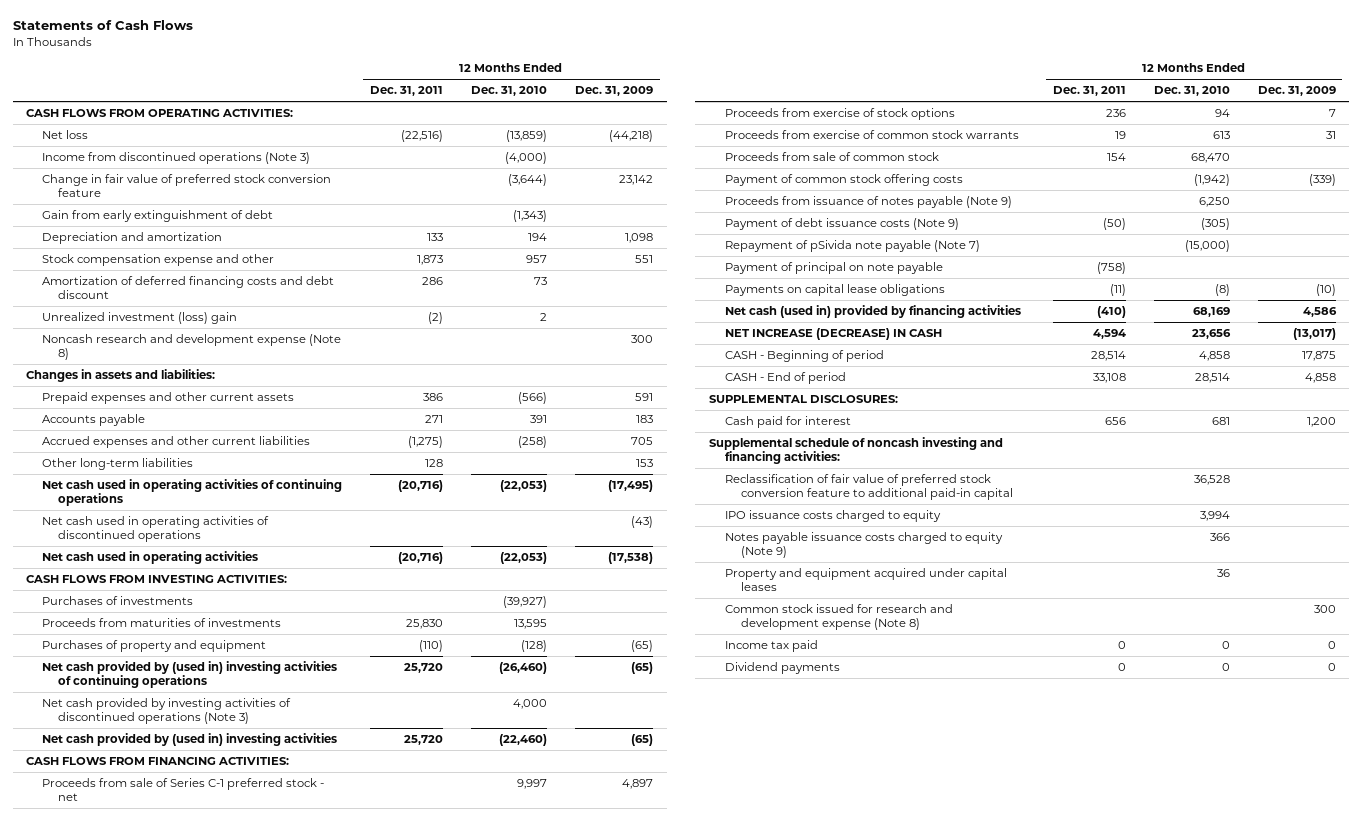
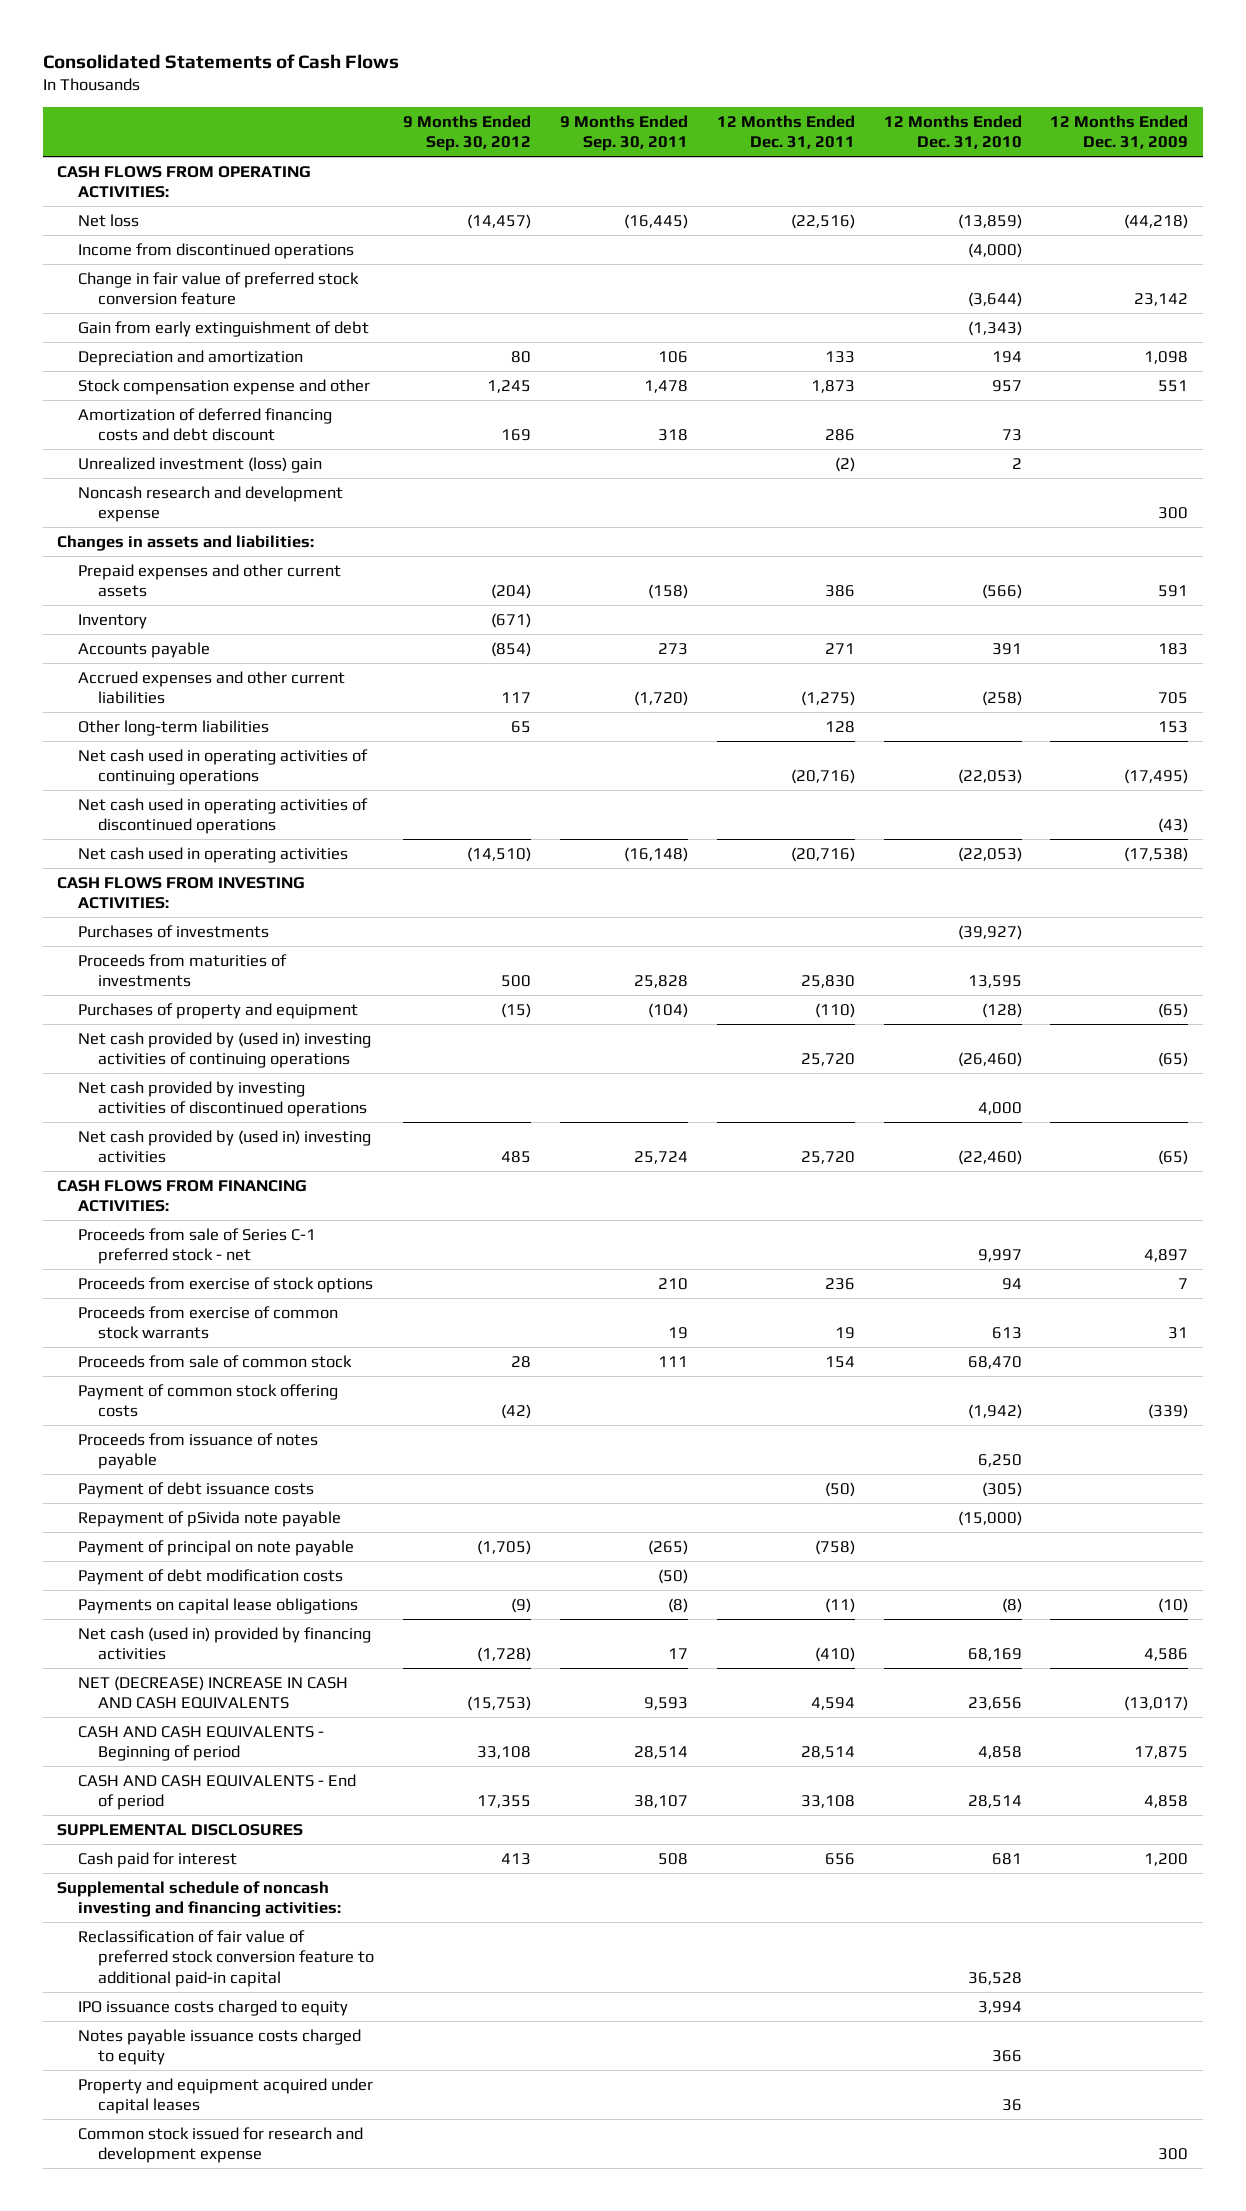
- Statements of Cash Flows
+ Consolidated Statements of Cash Flows
- | 12 Months Ended Dec. 31, 2011 | 12 Months Ended Dec. 31, 2010 | 12 Months Ended Dec. 31, 2009
+ | 9 Months Ended Sep. 30, 2012 | 9 Months Ended Sep. 30, 2011 | 12 Months Ended Dec. 31, 2011 | 12 Months Ended Dec. 31, 2010 | 12 Months Ended Dec. 31, 2009
- Income from discontinued operations (Note 3) | | (4,000) |
+ Income from discontinued operations | | | | (4,000) |
- Noncash research and development expense (Note 8) | | | 300
+ Noncash research and development expense | | | | | 300
+ Inventory | (671) | | | |
- Net cash provided by investing activities of discontinued operations (Note 3) | | 4,000 |
+ Net cash provided by investing activities of discontinued operations | | | | 4,000 |
- Proceeds from issuance of notes payable (Note 9) | | 6,250 |
- Payment of debt issuance costs (Note 9) | (50) | (305) |
- Repayment of pSivida note payable (Note 7) | | (15,000) |
+ Proceeds from issuance of notes payable | | | | 6,250 |
+ Payment of debt issuance costs | | | (50) | (305) |
+ Repayment of pSivida note payable | | | | (15,000) |
+ Payment of debt modification costs | | (50) | | |
- NET INCREASE (DECREASE) IN CASH | 4,594 | 23,656 | (13,017)
- CASH - Beginning of period | 28,514 | 4,858 | 17,875
- CASH - End of period | 33,108 | 28,514 | 4,858
- SUPPLEMENTAL DISCLOSURES:
+ NET (DECREASE) INCREASE IN CASH AND CASH EQUIVALENTS | (15,753) | 9,593 | 4,594 | 23,656 | (13,017)
+ CASH AND CASH EQUIVALENTS - Beginning of period | 33,108 | 28,514 | 28,514 | 4,858 | 17,875
+ CASH AND CASH EQUIVALENTS - End of period | 17,355 | 38,107 | 33,108 | 28,514 | 4,858
+ SUPPLEMENTAL DISCLOSURES
- Notes payable issuance costs charged to equity (Note 9) | | 366 |
+ Notes payable issuance costs charged to equity | | | | 366 |
- Common stock issued for research and development expense (Note 8) | | | 300
- Income tax paid | 0 | 0 | 0
- Dividend payments | 0 | 0 | 0
+ Common stock issued for research and development expense | | | | | 300

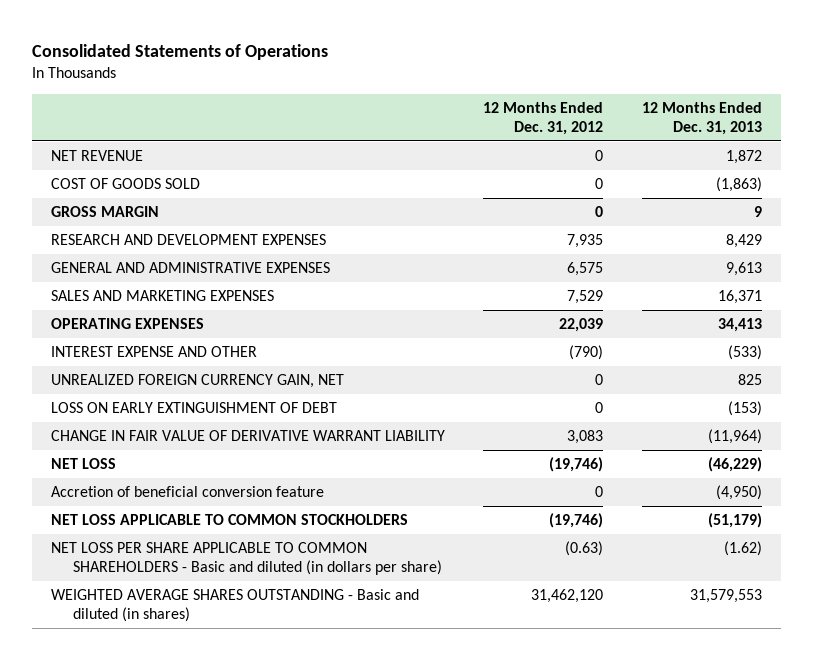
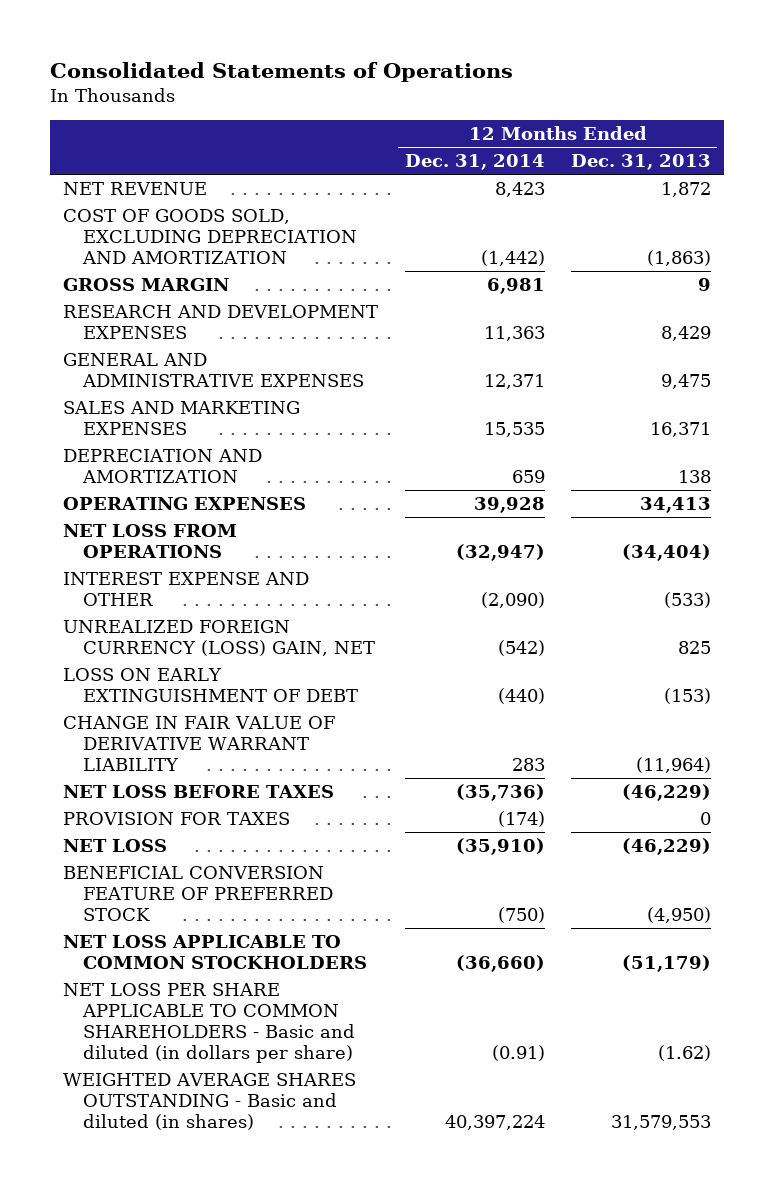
- | 12 Months Ended Dec. 31, 2012 | 12 Months Ended Dec. 31, 2013
+ | 12 Months Ended Dec. 31, 2014 | 12 Months Ended Dec. 31, 2013
- COST OF GOODS SOLD | 0 | (1,863)
+ COST OF GOODS SOLD, EXCLUDING DEPRECIATION AND AMORTIZATION | (1,442) | (1,863)
- GENERAL AND ADMINISTRATIVE EXPENSES | 6,575 | 9,613
+ GENERAL AND ADMINISTRATIVE EXPENSES | 12,371 | 9,475
+ DEPRECIATION AND AMORTIZATION | 659 | 138
+ NET LOSS FROM OPERATIONS | (32,947) | (34,404)
- UNREALIZED FOREIGN CURRENCY GAIN, NET | 0 | 825
+ UNREALIZED FOREIGN CURRENCY (LOSS) GAIN, NET | (542) | 825
+ NET LOSS BEFORE TAXES | (35,736) | (46,229)
+ PROVISION FOR TAXES | (174) | 0
- Accretion of beneficial conversion feature | 0 | (4,950)
+ BENEFICIAL CONVERSION FEATURE OF PREFERRED STOCK | (750) | (4,950)

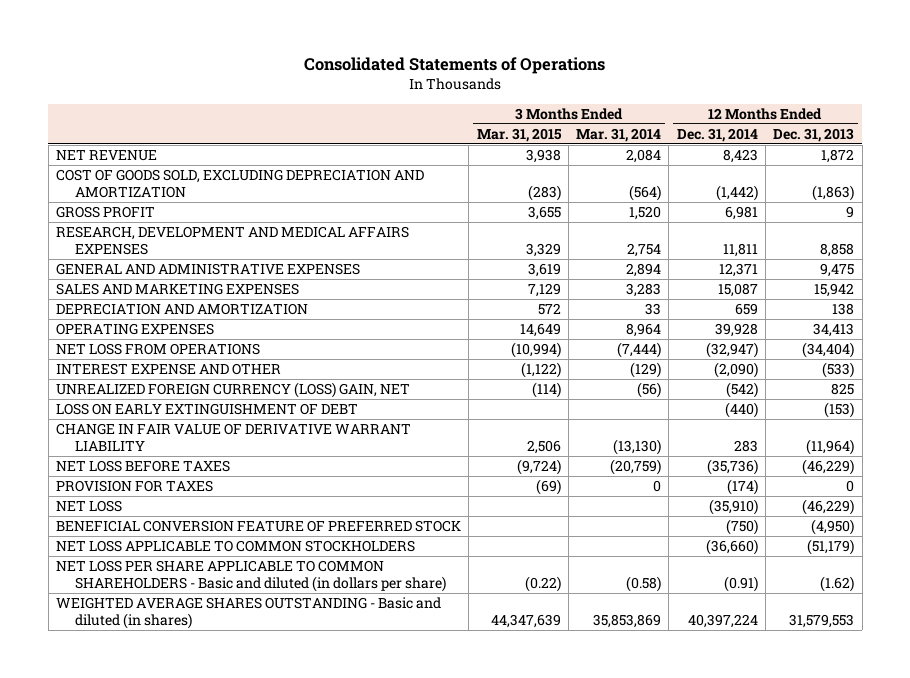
- | 12 Months Ended Dec. 31, 2014 | 12 Months Ended Dec. 31, 2013
+ | 3 Months Ended Mar. 31, 2015 | 3 Months Ended Mar. 31, 2014 | 12 Months Ended Dec. 31, 2014 | 12 Months Ended Dec. 31, 2013
- GROSS MARGIN | 6,981 | 9
- RESEARCH AND DEVELOPMENT EXPENSES | 11,363 | 8,429
+ GROSS PROFIT | 3,655 | 1,520 | 6,981 | 9
+ RESEARCH, DEVELOPMENT AND MEDICAL AFFAIRS EXPENSES | 3,329 | 2,754 | 11,811 | 8,858
- SALES AND MARKETING EXPENSES | 15,535 | 16,371
+ SALES AND MARKETING EXPENSES | 7,129 | 3,283 | 15,087 | 15,942

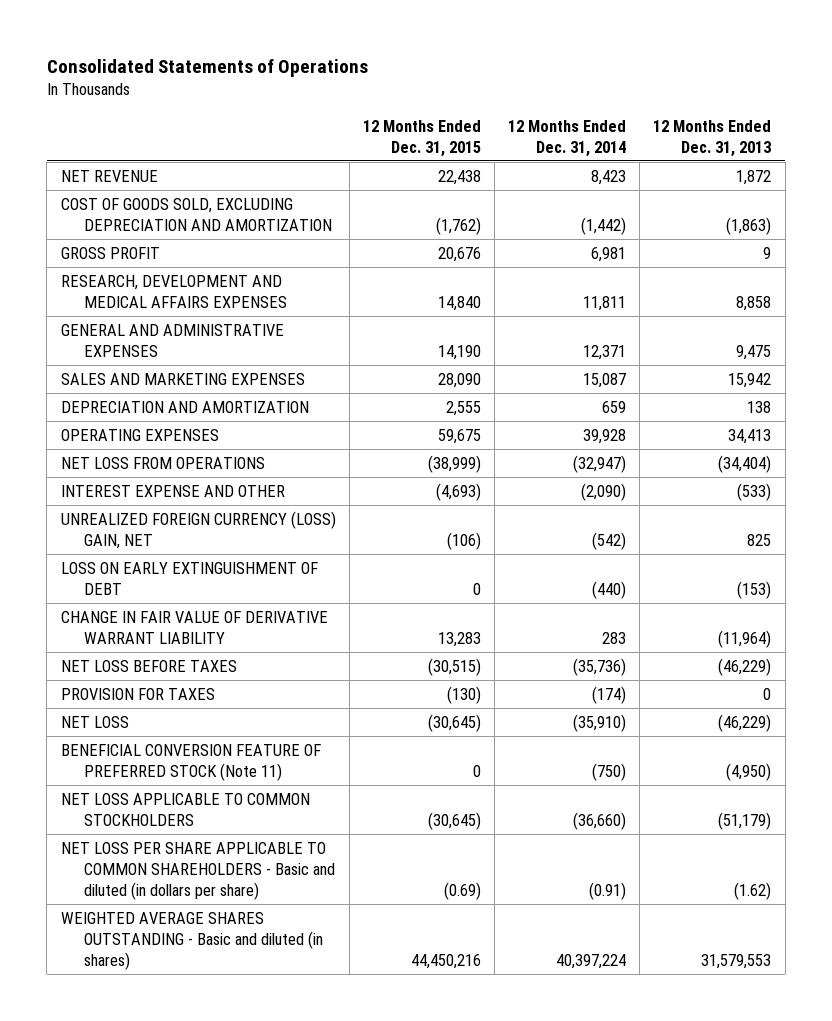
- | 3 Months Ended Mar. 31, 2015 | 3 Months Ended Mar. 31, 2014 | 12 Months Ended Dec. 31, 2014 | 12 Months Ended Dec. 31, 2013
+ | 12 Months Ended Dec. 31, 2015 | 12 Months Ended Dec. 31, 2014 | 12 Months Ended Dec. 31, 2013
- BENEFICIAL CONVERSION FEATURE OF PREFERRED STOCK | | | (750) | (4,950)
+ BENEFICIAL CONVERSION FEATURE OF PREFERRED STOCK (Note 11) | 0 | (750) | (4,950)

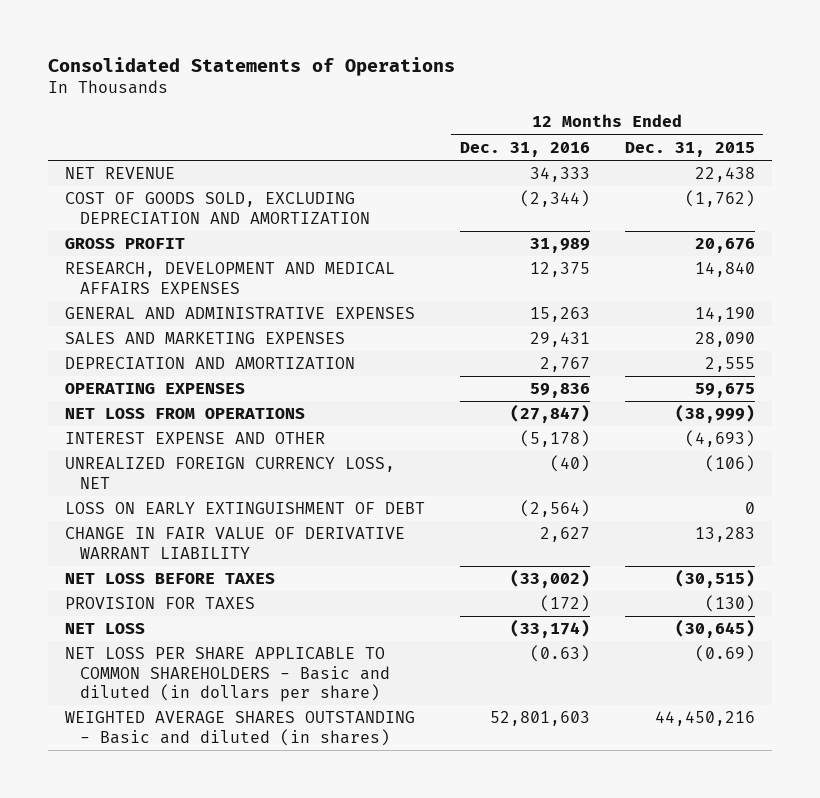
- | 12 Months Ended Dec. 31, 2015 | 12 Months Ended Dec. 31, 2014 | 12 Months Ended Dec. 31, 2013
+ | 12 Months Ended Dec. 31, 2016 | 12 Months Ended Dec. 31, 2015
- UNREALIZED FOREIGN CURRENCY (LOSS) GAIN, NET | (106) | (542) | 825
+ UNREALIZED FOREIGN CURRENCY LOSS, NET | (40) | (106)
- BENEFICIAL CONVERSION FEATURE OF PREFERRED STOCK (Note 11) | 0 | (750) | (4,950)
- NET LOSS APPLICABLE TO COMMON STOCKHOLDERS | (30,645) | (36,660) | (51,179)

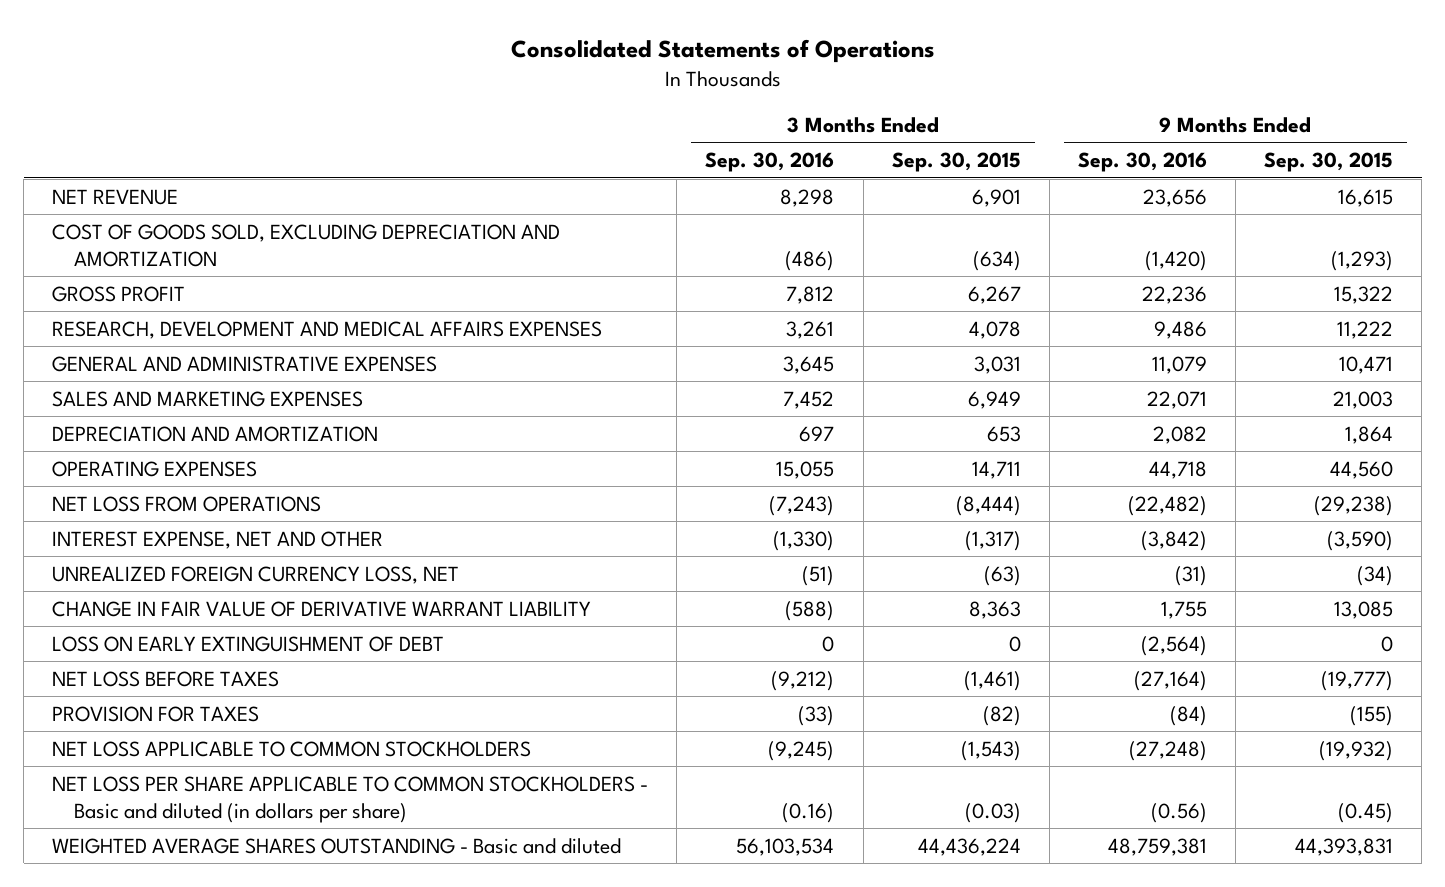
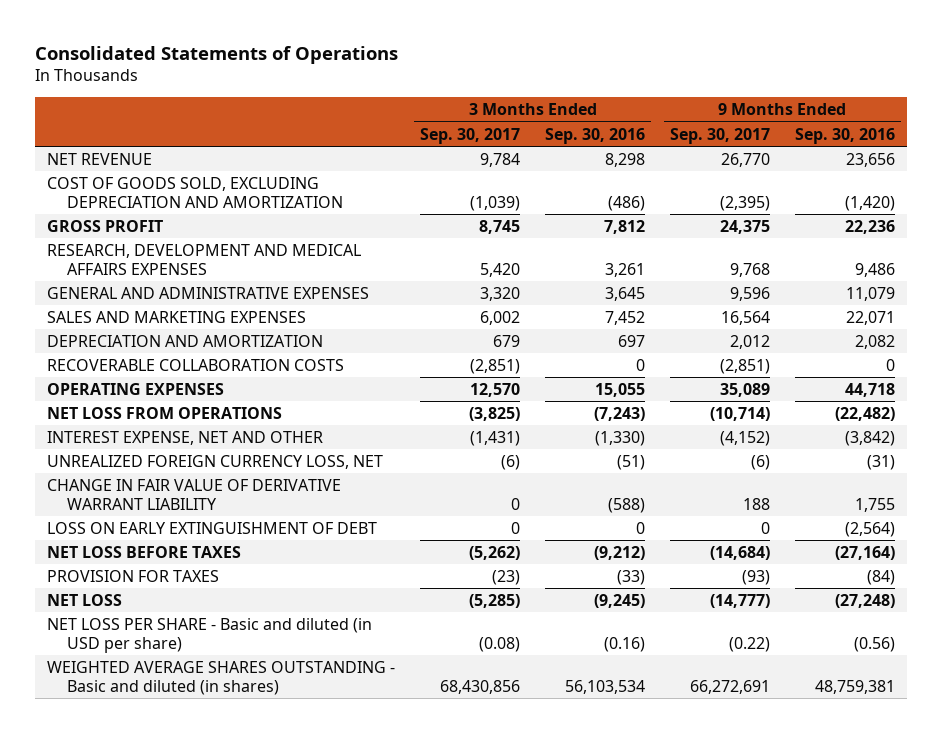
- | 3 Months Ended Sep. 30, 2016 | 3 Months Ended Sep. 30, 2015 | 9 Months Ended Sep. 30, 2016 | 9 Months Ended Sep. 30, 2015
+ | 3 Months Ended Sep. 30, 2017 | 3 Months Ended Sep. 30, 2016 | 9 Months Ended Sep. 30, 2017 | 9 Months Ended Sep. 30, 2016
+ RECOVERABLE COLLABORATION COSTS | (2,851) | 0 | (2,851) | 0
- NET LOSS APPLICABLE TO COMMON STOCKHOLDERS | (9,245) | (1,543) | (27,248) | (19,932)
- NET LOSS PER SHARE APPLICABLE TO COMMON STOCKHOLDERS - Basic and diluted (in dollars per share) | (0.16) | (0.03) | (0.56) | (0.45)
- WEIGHTED AVERAGE SHARES OUTSTANDING - Basic and diluted | 56,103,534 | 44,436,224 | 48,759,381 | 44,393,831
+ NET LOSS | (5,285) | (9,245) | (14,777) | (27,248)
+ NET LOSS PER SHARE - Basic and diluted (in USD per share) | (0.08) | (0.16) | (0.22) | (0.56)
+ WEIGHTED AVERAGE SHARES OUTSTANDING - Basic and diluted (in shares) | 68,430,856 | 56,103,534 | 66,272,691 | 48,759,381

